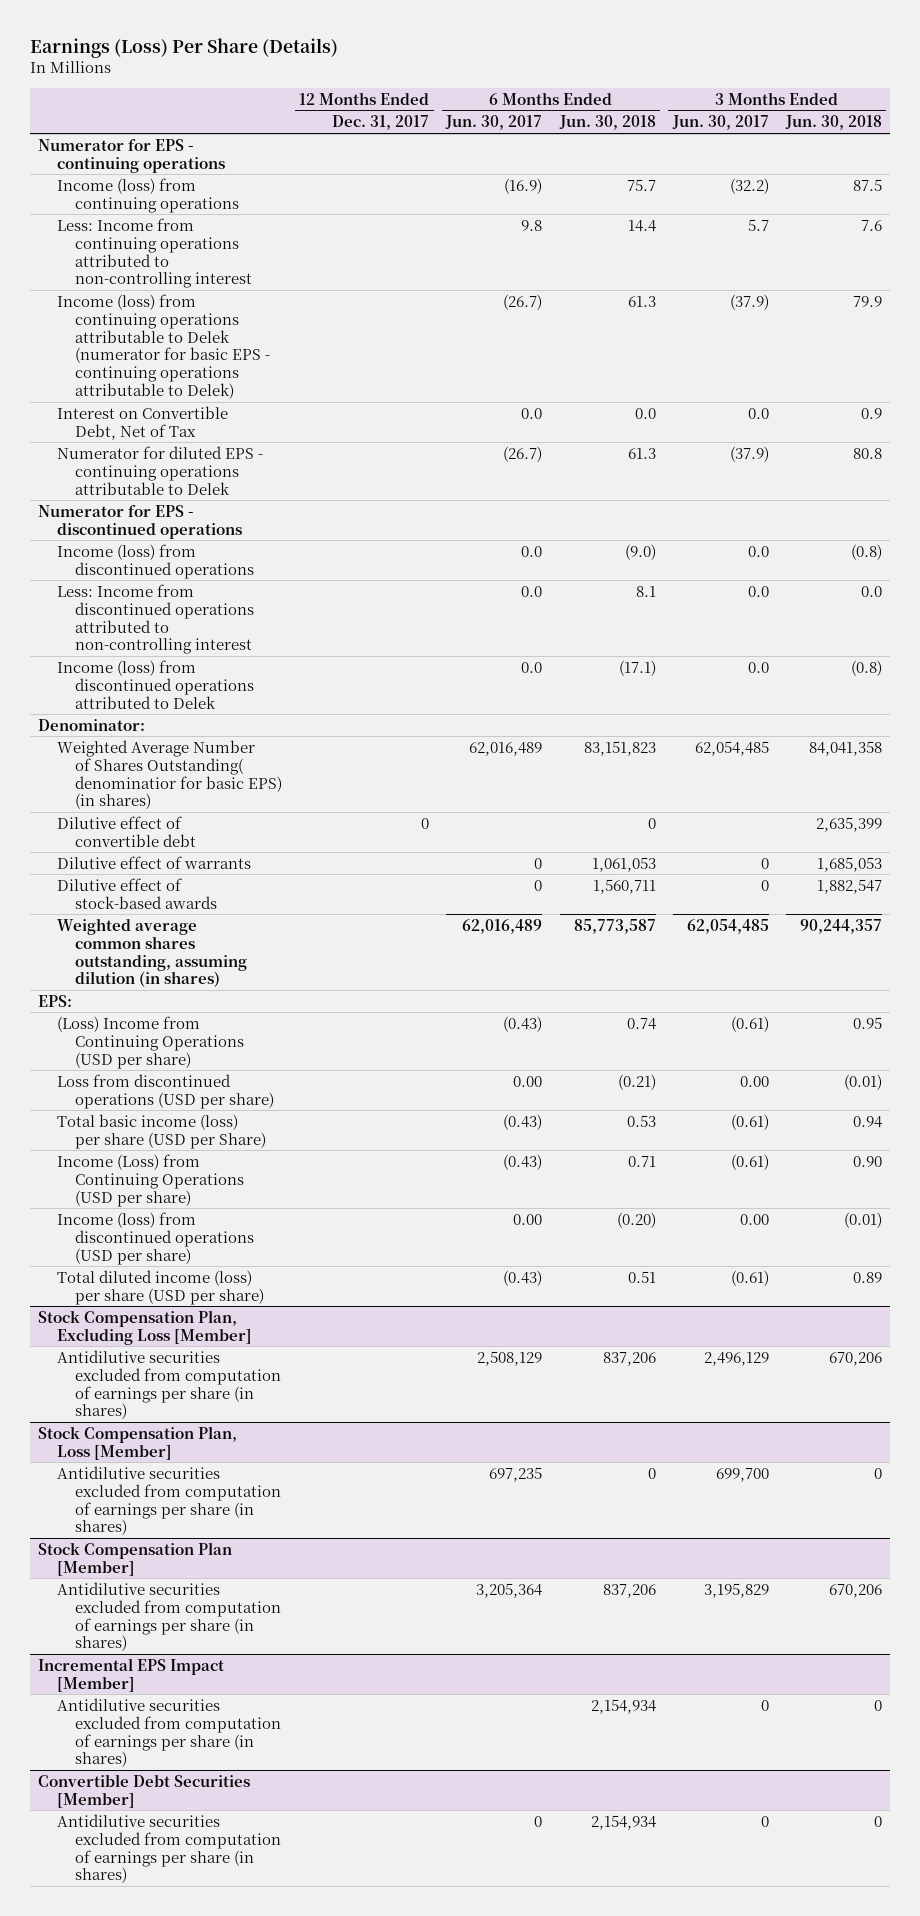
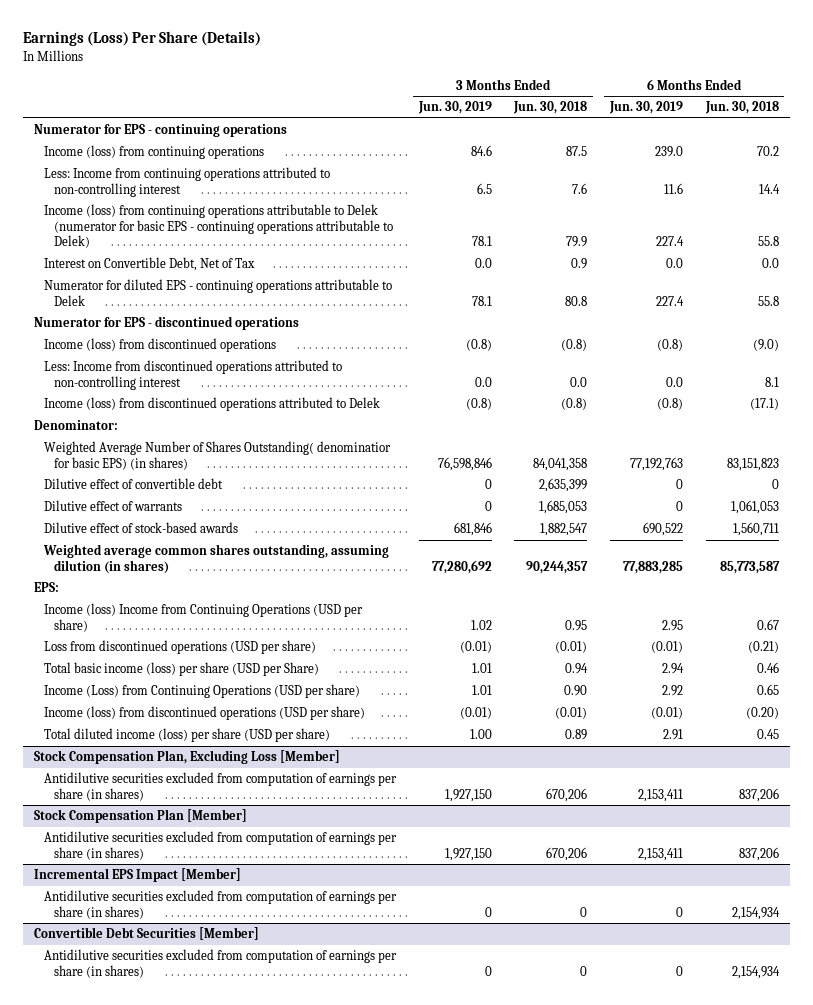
- | 12 Months Ended Dec. 31, 2017 | 6 Months Ended Jun. 30, 2017 | 6 Months Ended Jun. 30, 2018 | 3 Months Ended Jun. 30, 2017 | 3 Months Ended Jun. 30, 2018
+ | 3 Months Ended Jun. 30, 2019 | 3 Months Ended Jun. 30, 2018 | 6 Months Ended Jun. 30, 2019 | 6 Months Ended Jun. 30, 2018
- Income (loss) from continuing operations | | (16.9) | 75.7 | (32.2) | 87.5
+ Income (loss) from continuing operations | 84.6 | 87.5 | 239.0 | 70.2
- Income (loss) from continuing operations attributable to Delek (numerator for basic EPS - continuing operations attributable to Delek) | | (26.7) | 61.3 | (37.9) | 79.9
+ Income (loss) from continuing operations attributable to Delek (numerator for basic EPS - continuing operations attributable to Delek) | 78.1 | 79.9 | 227.4 | 55.8
- Numerator for diluted EPS - continuing operations attributable to Delek | | (26.7) | 61.3 | (37.9) | 80.8
+ Numerator for diluted EPS - continuing operations attributable to Delek | 78.1 | 80.8 | 227.4 | 55.8
- (Loss) Income from Continuing Operations (USD per share) | | (0.43) | 0.74 | (0.61) | 0.95
+ Income (loss) Income from Continuing Operations (USD per share) | 1.02 | 0.95 | 2.95 | 0.67
- Total basic income (loss) per share (USD per Share) | | (0.43) | 0.53 | (0.61) | 0.94
- Income (Loss) from Continuing Operations (USD per share) | | (0.43) | 0.71 | (0.61) | 0.90
+ Total basic income (loss) per share (USD per Share) | 1.01 | 0.94 | 2.94 | 0.46
+ Income (Loss) from Continuing Operations (USD per share) | 1.01 | 0.90 | 2.92 | 0.65
- Total diluted income (loss) per share (USD per share) | | (0.43) | 0.51 | (0.61) | 0.89
+ Total diluted income (loss) per share (USD per share) | 1.00 | 0.89 | 2.91 | 0.45
- Stock Compensation Plan, Loss [Member]
- Antidilutive securities excluded from computation of earnings per share (in shares) | | 697,235 | 0 | 699,700 | 0

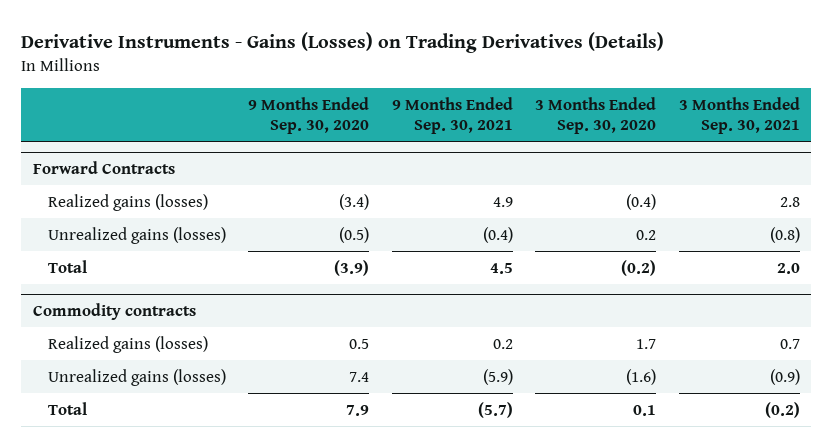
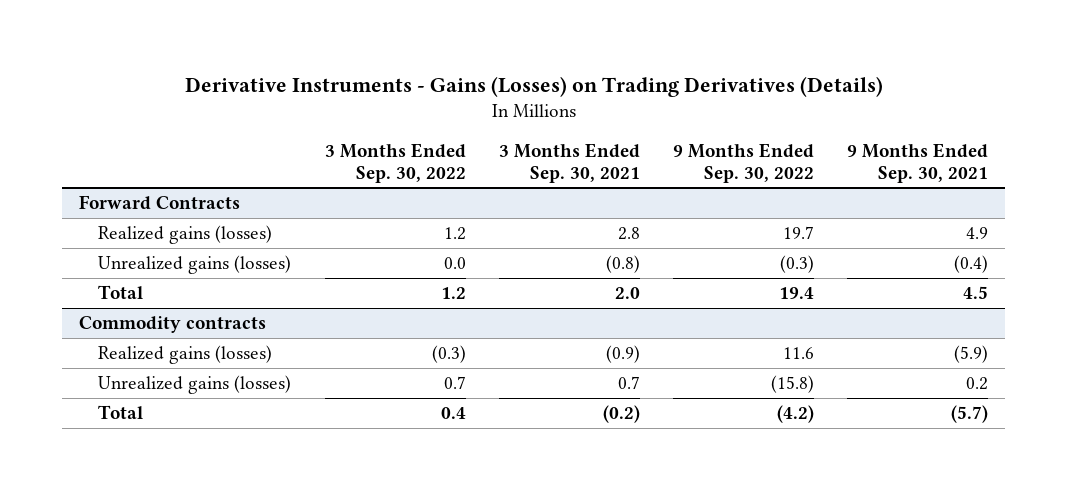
- | 9 Months Ended Sep. 30, 2020 | 9 Months Ended Sep. 30, 2021 | 3 Months Ended Sep. 30, 2020 | 3 Months Ended Sep. 30, 2021
+ | 3 Months Ended Sep. 30, 2022 | 3 Months Ended Sep. 30, 2021 | 9 Months Ended Sep. 30, 2022 | 9 Months Ended Sep. 30, 2021
@ Commodity contracts
- Realized gains (losses) | 0.5 | 0.2 | 1.7 | 0.7
- Unrealized gains (losses) | 7.4 | (5.9) | (1.6) | (0.9)
+ Realized gains (losses) | (0.3) | (0.9) | 11.6 | (5.9)
+ Unrealized gains (losses) | 0.7 | 0.7 | (15.8) | 0.2

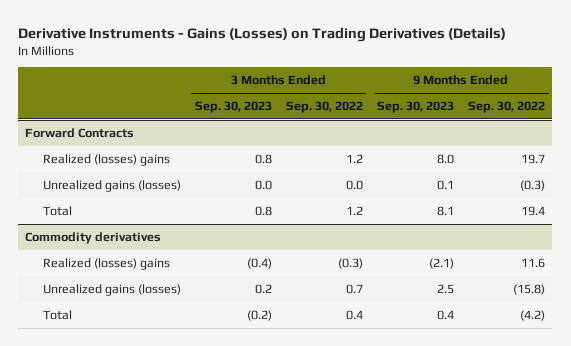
- | 3 Months Ended Sep. 30, 2022 | 3 Months Ended Sep. 30, 2021 | 9 Months Ended Sep. 30, 2022 | 9 Months Ended Sep. 30, 2021
+ | 3 Months Ended Sep. 30, 2023 | 3 Months Ended Sep. 30, 2022 | 9 Months Ended Sep. 30, 2023 | 9 Months Ended Sep. 30, 2022
@ Forward Contracts
- Realized gains (losses) | 1.2 | 2.8 | 19.7 | 4.9
+ Realized (losses) gains | 0.8 | 1.2 | 8.0 | 19.7
- Commodity contracts
- Realized gains (losses) | (0.3) | (0.9) | 11.6 | (5.9)
+ Commodity derivatives
+ Realized (losses) gains | (0.4) | (0.3) | (2.1) | 11.6

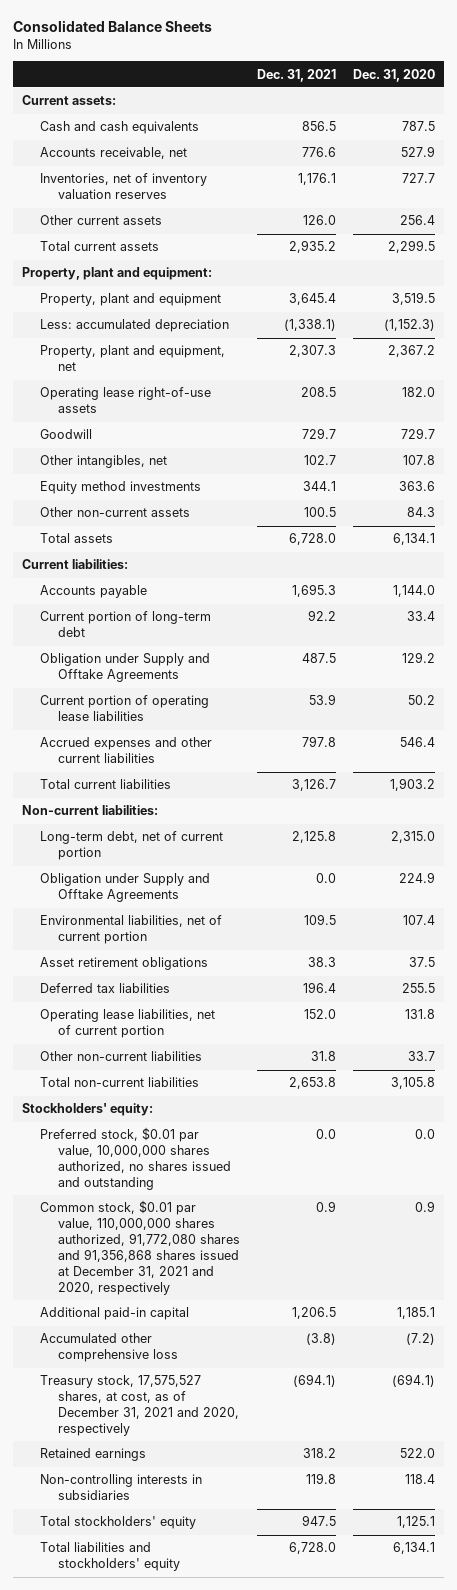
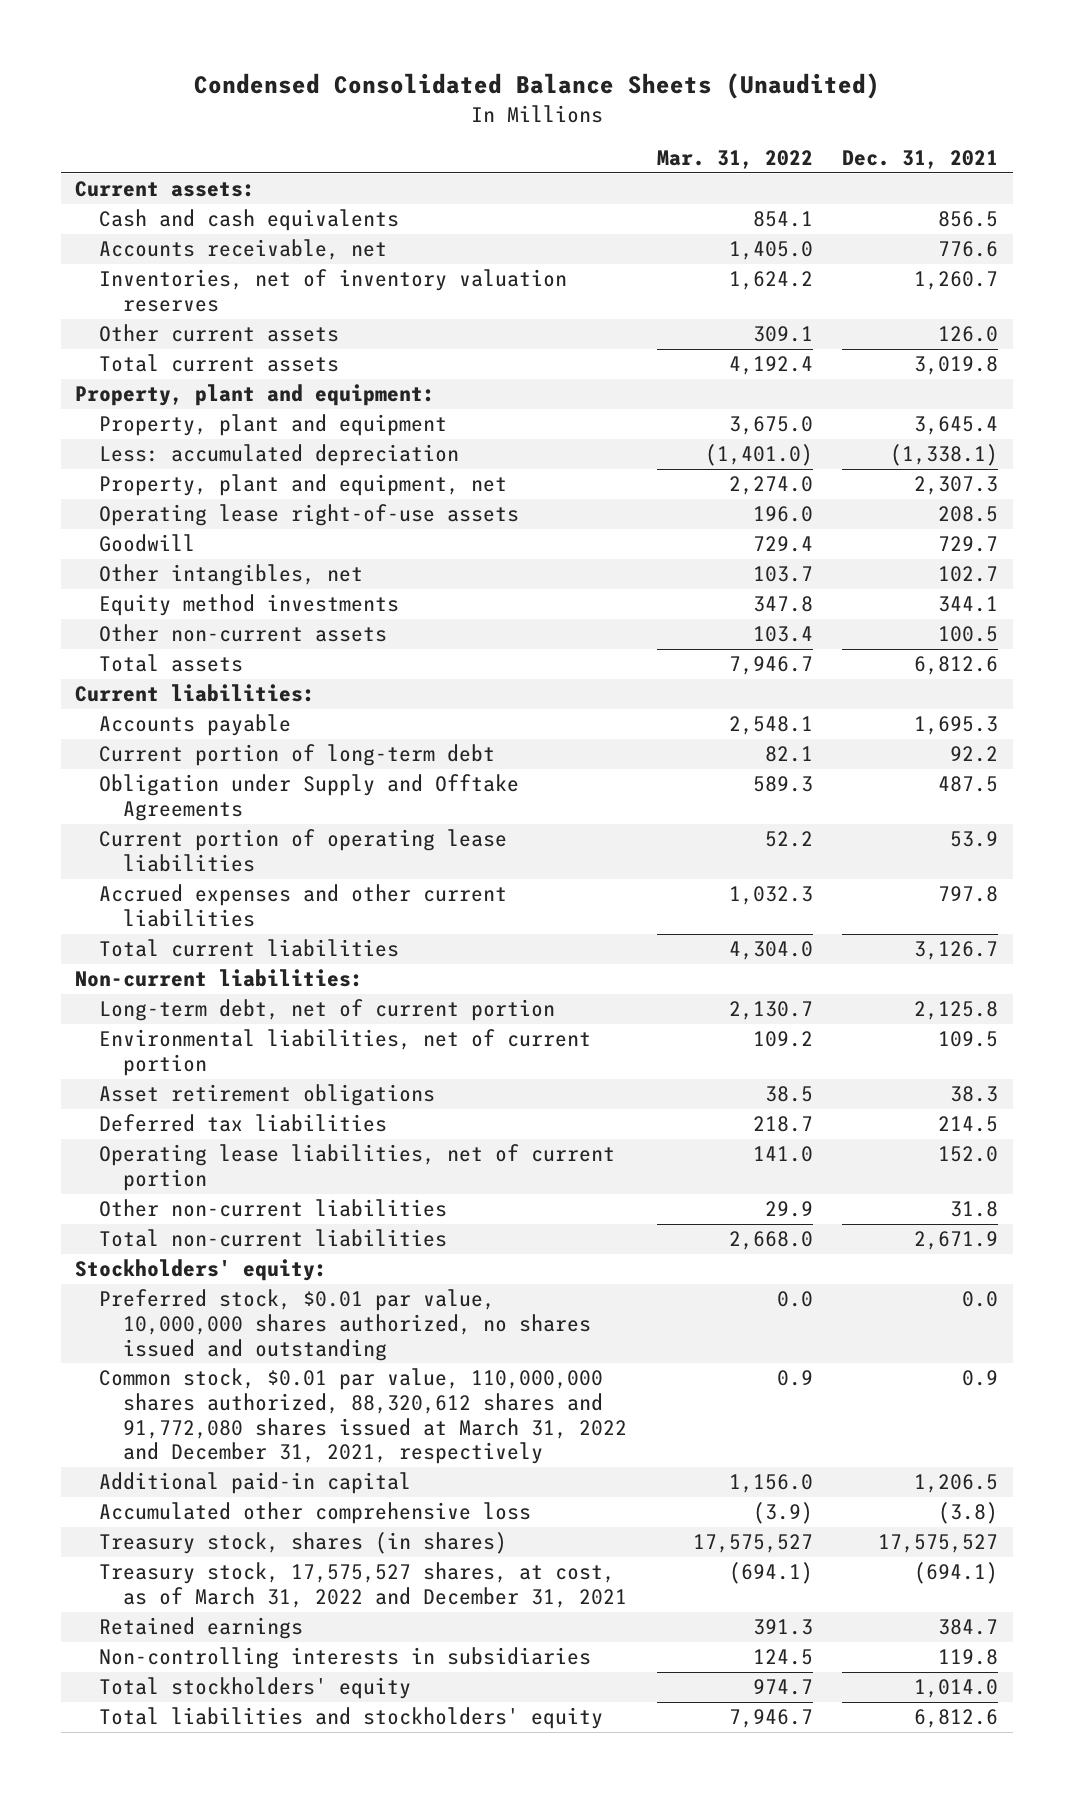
- Consolidated Balance Sheets
+ Condensed Consolidated Balance Sheets (Unaudited)
- | Dec. 31, 2021 | Dec. 31, 2020
+ | Mar. 31, 2022 | Dec. 31, 2021
- Inventories, net of inventory valuation reserves | 1,176.1 | 727.7
+ Inventories, net of inventory valuation reserves | 1,624.2 | 1,260.7
- Total current assets | 2,935.2 | 2,299.5
+ Total current assets | 4,192.4 | 3,019.8
- Total assets | 6,728.0 | 6,134.1
+ Total assets | 7,946.7 | 6,812.6
- Obligation under Supply and Offtake Agreements | 0.0 | 224.9
- Deferred tax liabilities | 196.4 | 255.5
+ Deferred tax liabilities | 218.7 | 214.5
- Total non-current liabilities | 2,653.8 | 3,105.8
+ Total non-current liabilities | 2,668.0 | 2,671.9
- Common stock, $0.01 par value, 110,000,000 shares authorized, 91,772,080 shares and 91,356,868 shares issued at December 31, 2021 and 2020, respectively | 0.9 | 0.9
+ Common stock, $0.01 par value, 110,000,000 shares authorized, 88,320,612 shares and 91,772,080 shares issued at March 31, 2022 and December 31, 2021, respectively | 0.9 | 0.9
- Treasury stock, 17,575,527 shares, at cost, as of December 31, 2021 and 2020, respectively | (694.1) | (694.1)
- Retained earnings | 318.2 | 522.0
+ Treasury stock, shares (in shares) | 17,575,527 | 17,575,527
+ Treasury stock, 17,575,527 shares, at cost, as of March 31, 2022 and December 31, 2021 | (694.1) | (694.1)
+ Retained earnings | 391.3 | 384.7
- Total stockholders' equity | 947.5 | 1,125.1
- Total liabilities and stockholders' equity | 6,728.0 | 6,134.1
+ Total stockholders' equity | 974.7 | 1,014.0
+ Total liabilities and stockholders' equity | 7,946.7 | 6,812.6

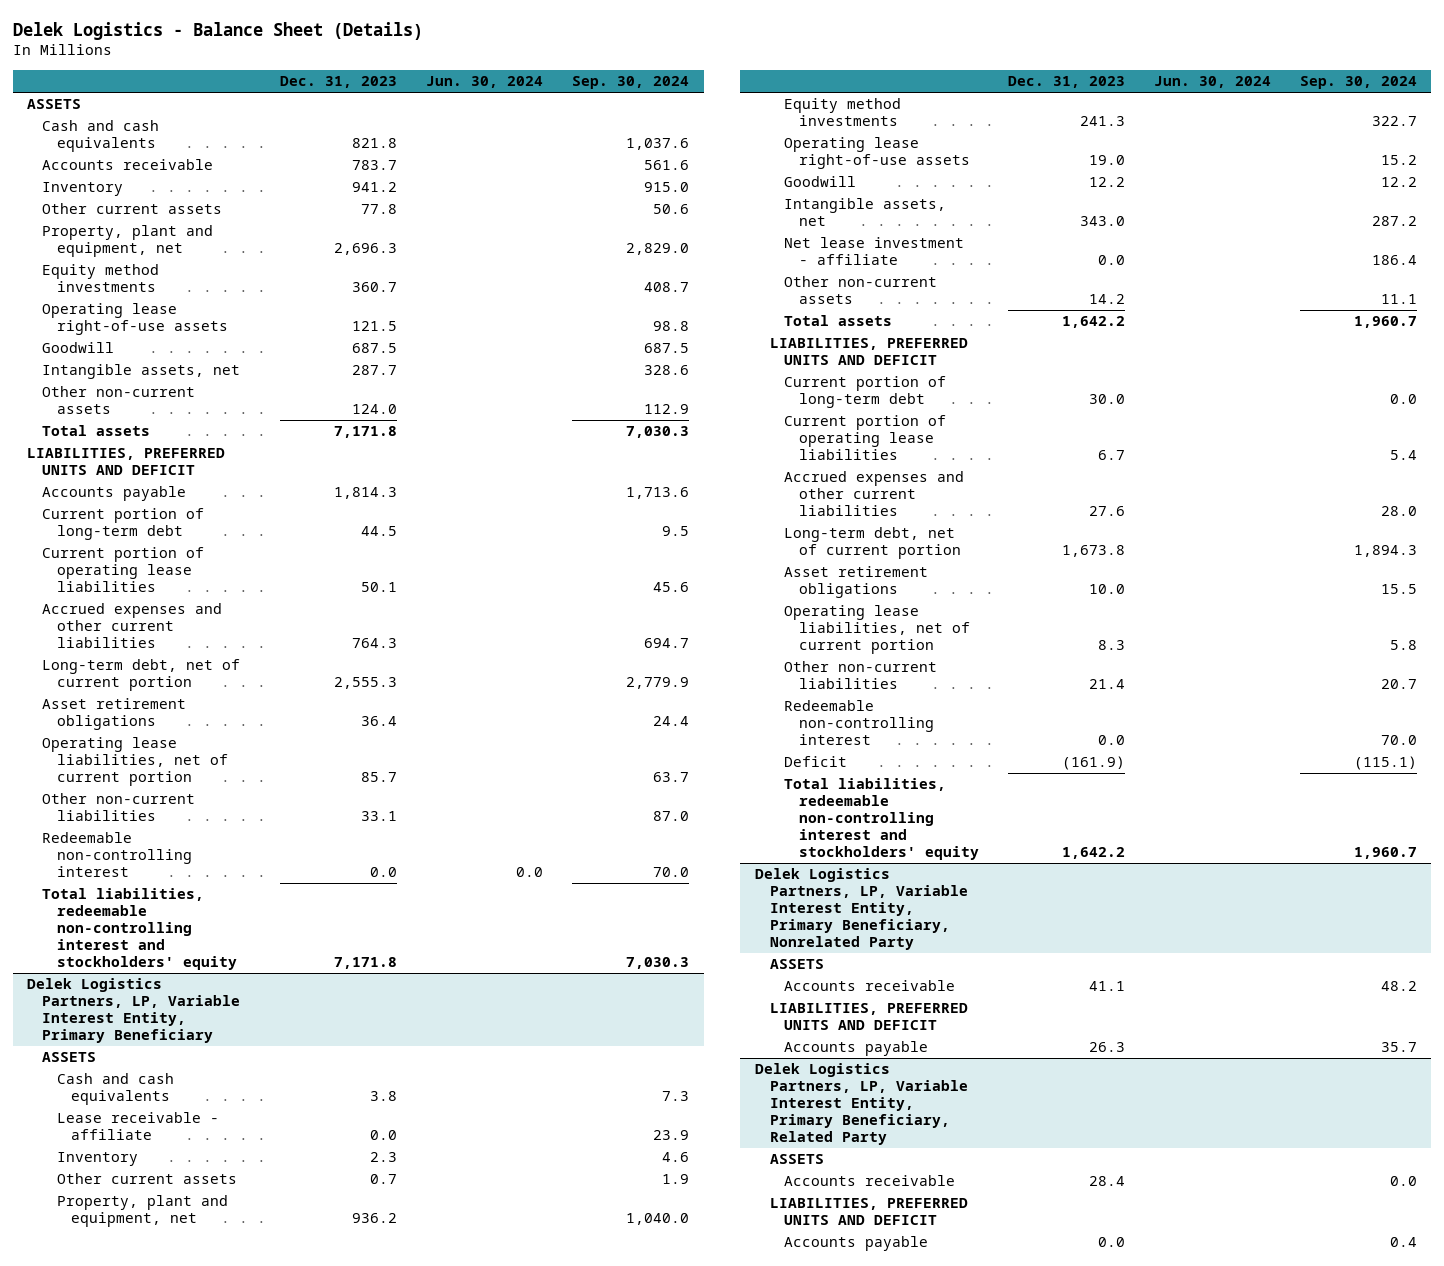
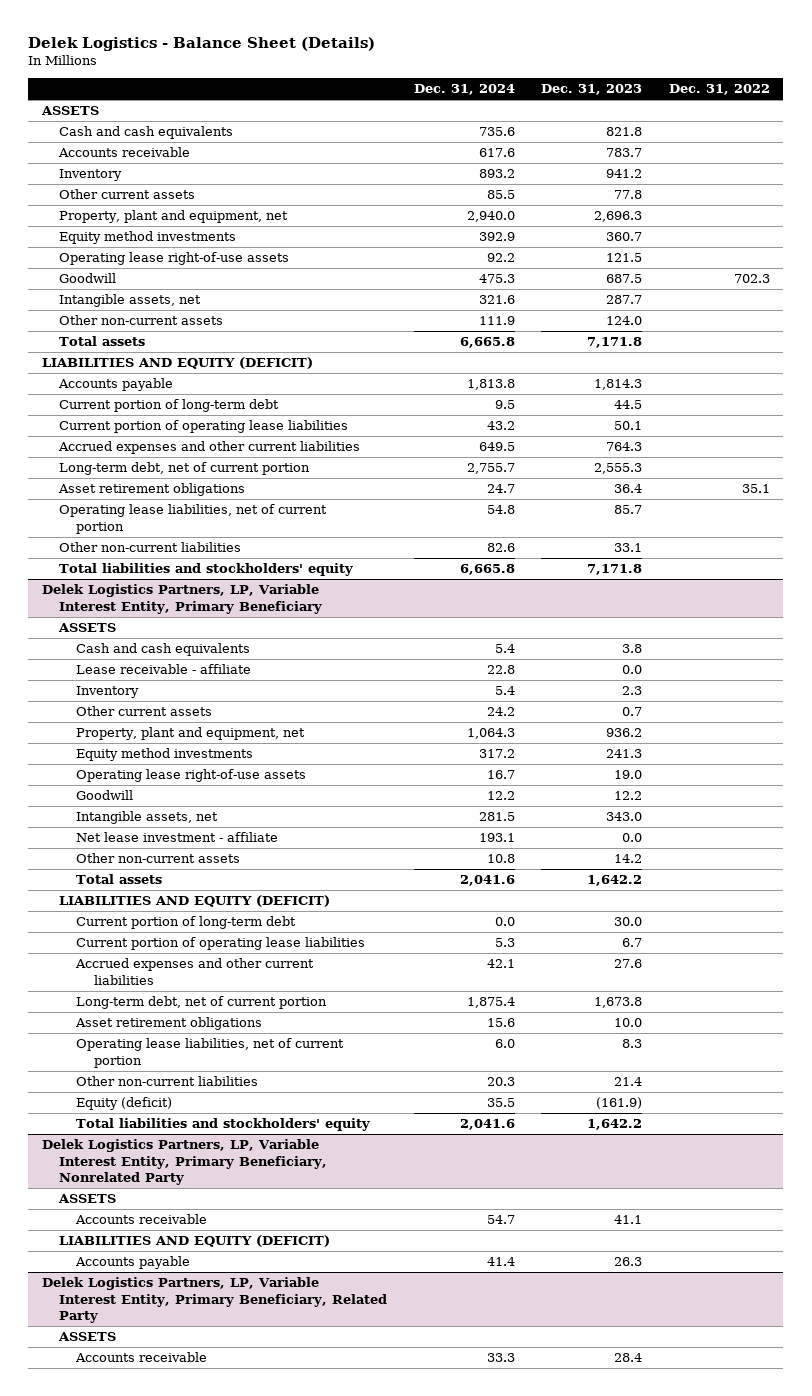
- | Dec. 31, 2023 | Jun. 30, 2024 | Sep. 30, 2024
+ | Dec. 31, 2024 | Dec. 31, 2023 | Dec. 31, 2022
- LIABILITIES, PREFERRED UNITS AND DEFICIT
+ LIABILITIES AND EQUITY (DEFICIT)
- Redeemable non-controlling interest | 0.0 | 0.0 | 70.0
- Total liabilities, redeemable non-controlling interest and stockholders' equity | 7,171.8 | | 7,030.3
+ Total liabilities and stockholders' equity | 6,665.8 | 7,171.8 |
@ Delek Logistics Partners, LP, Variable Interest Entity, Primary Beneficiary
- LIABILITIES, PREFERRED UNITS AND DEFICIT
+ LIABILITIES AND EQUITY (DEFICIT)
- Redeemable non-controlling interest | 0.0 | | 70.0
- Deficit | (161.9) | | (115.1)
- Total liabilities, redeemable non-controlling interest and stockholders' equity | 1,642.2 | | 1,960.7
+ Equity (deficit) | 35.5 | (161.9) |
+ Total liabilities and stockholders' equity | 2,041.6 | 1,642.2 |
@ Delek Logistics Partners, LP, Variable Interest Entity, Primary Beneficiary, Nonrelated Party
- LIABILITIES, PREFERRED UNITS AND DEFICIT
+ LIABILITIES AND EQUITY (DEFICIT)
@ Delek Logistics Partners, LP, Variable Interest Entity, Primary Beneficiary, Related Party
- LIABILITIES, PREFERRED UNITS AND DEFICIT
- Accounts payable | 0.0 | | 0.4

